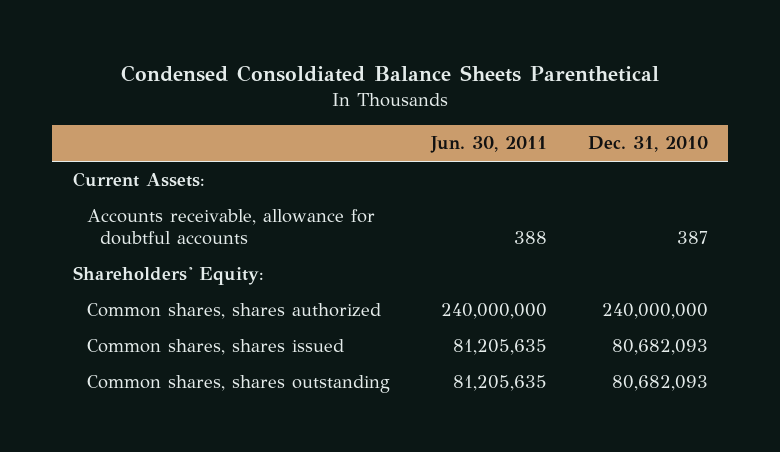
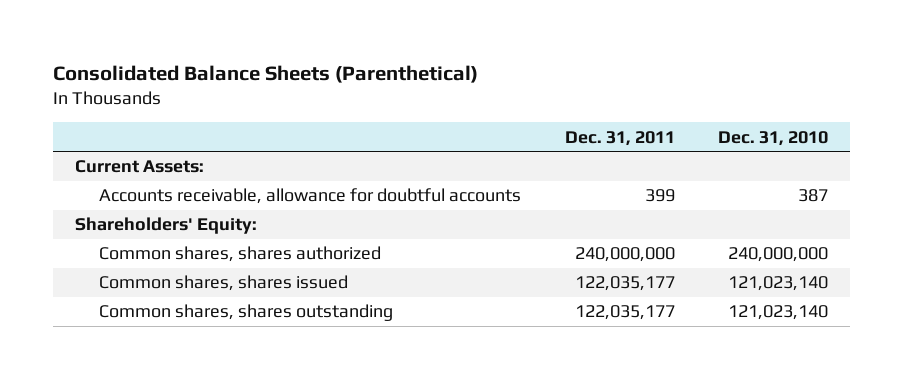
- Condensed Consoldiated Balance Sheets Parenthetical
+ Consolidated Balance Sheets (Parenthetical)
- | Jun. 30, 2011 | Dec. 31, 2010
+ | Dec. 31, 2011 | Dec. 31, 2010
- Common shares, shares issued | 81,205,635 | 80,682,093
- Common shares, shares outstanding | 81,205,635 | 80,682,093
+ Common shares, shares issued | 122,035,177 | 121,023,140
+ Common shares, shares outstanding | 122,035,177 | 121,023,140

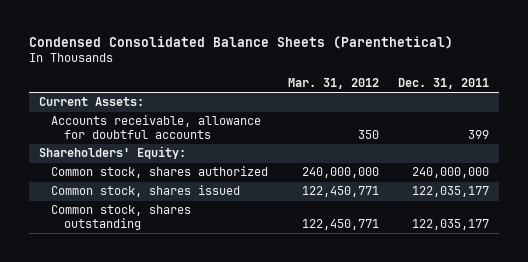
- Consolidated Balance Sheets (Parenthetical)
+ Condensed Consolidated Balance Sheets (Parenthetical)
- | Dec. 31, 2011 | Dec. 31, 2010
+ | Mar. 31, 2012 | Dec. 31, 2011
- Common shares, shares authorized | 240,000,000 | 240,000,000
- Common shares, shares issued | 122,035,177 | 121,023,140
- Common shares, shares outstanding | 122,035,177 | 121,023,140
+ Common stock, shares authorized | 240,000,000 | 240,000,000
+ Common stock, shares issued | 122,450,771 | 122,035,177
+ Common stock, shares outstanding | 122,450,771 | 122,035,177

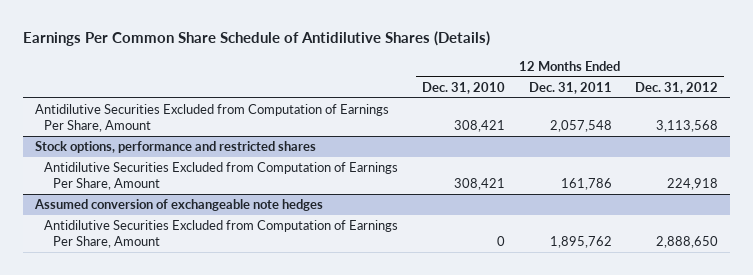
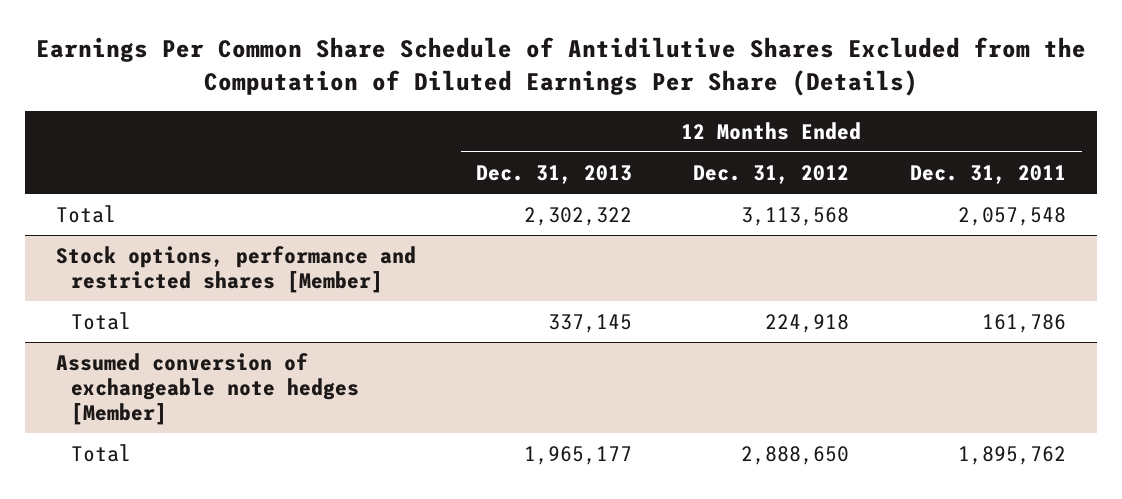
- Earnings Per Common Share Schedule of Antidilutive Shares (Details)
+ Earnings Per Common Share Schedule of Antidilutive Shares Excluded from the Computation of Diluted Earnings Per Share (Details)
- | 12 Months Ended Dec. 31, 2010 | 12 Months Ended Dec. 31, 2011 | 12 Months Ended Dec. 31, 2012
+ | 12 Months Ended Dec. 31, 2013 | 12 Months Ended Dec. 31, 2012 | 12 Months Ended Dec. 31, 2011
- Antidilutive Securities Excluded from Computation of Earnings Per Share, Amount | 308,421 | 2,057,548 | 3,113,568
- Stock options, performance and restricted shares
- Antidilutive Securities Excluded from Computation of Earnings Per Share, Amount | 308,421 | 161,786 | 224,918
- Assumed conversion of exchangeable note hedges
- Antidilutive Securities Excluded from Computation of Earnings Per Share, Amount | 0 | 1,895,762 | 2,888,650
+ Total | 2,302,322 | 3,113,568 | 2,057,548
+ Stock options, performance and restricted shares [Member]
+ Total | 337,145 | 224,918 | 161,786
+ Assumed conversion of exchangeable note hedges [Member]
+ Total | 1,965,177 | 2,888,650 | 1,895,762

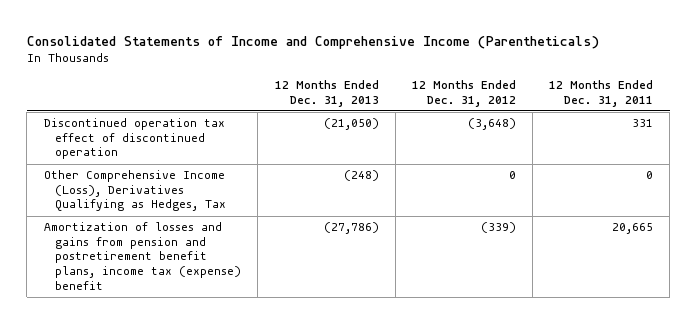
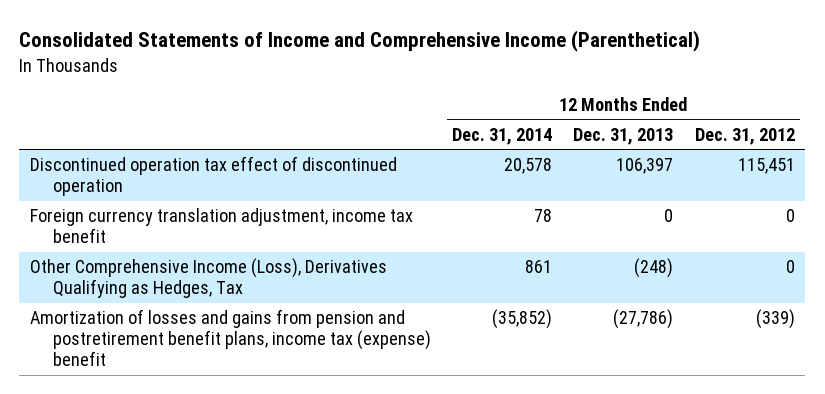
- Consolidated Statements of Income and Comprehensive Income (Parentheticals)
+ Consolidated Statements of Income and Comprehensive Income (Parenthetical)
- | 12 Months Ended Dec. 31, 2013 | 12 Months Ended Dec. 31, 2012 | 12 Months Ended Dec. 31, 2011
+ | 12 Months Ended Dec. 31, 2014 | 12 Months Ended Dec. 31, 2013 | 12 Months Ended Dec. 31, 2012
- Discontinued operation tax effect of discontinued operation | (21,050) | (3,648) | 331
+ Discontinued operation tax effect of discontinued operation | 20,578 | 106,397 | 115,451
+ Foreign currency translation adjustment, income tax benefit | 78 | 0 | 0

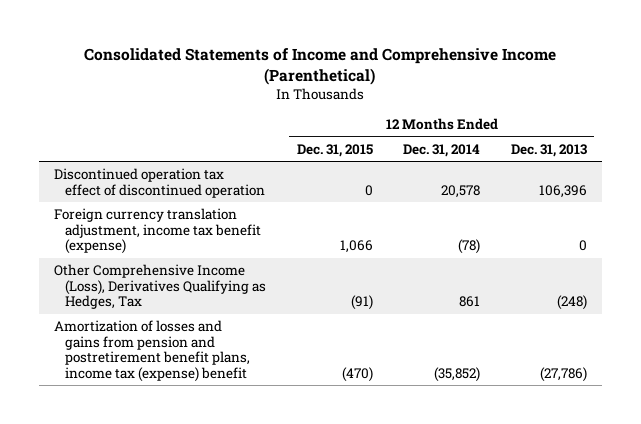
- | 12 Months Ended Dec. 31, 2014 | 12 Months Ended Dec. 31, 2013 | 12 Months Ended Dec. 31, 2012
+ | 12 Months Ended Dec. 31, 2015 | 12 Months Ended Dec. 31, 2014 | 12 Months Ended Dec. 31, 2013
- Discontinued operation tax effect of discontinued operation | 20,578 | 106,397 | 115,451
- Foreign currency translation adjustment, income tax benefit | 78 | 0 | 0
+ Discontinued operation tax effect of discontinued operation | 0 | 20,578 | 106,396
+ Foreign currency translation adjustment, income tax benefit (expense) | 1,066 | (78) | 0

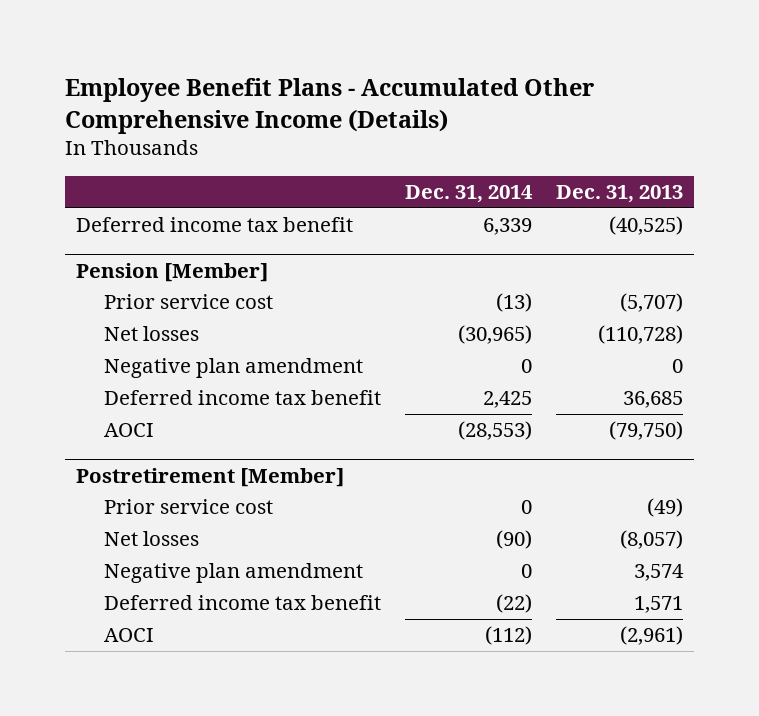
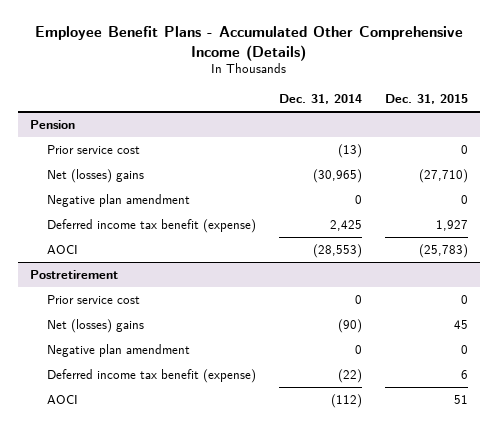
- | Dec. 31, 2014 | Dec. 31, 2013
+ | Dec. 31, 2014 | Dec. 31, 2015
- Deferred income tax benefit | 6,339 | (40,525)
- Pension [Member]
+ Pension
- Net losses | (30,965) | (110,728)
+ Net (losses) gains | (30,965) | (27,710)
- Deferred income tax benefit | 2,425 | 36,685
+ Deferred income tax benefit (expense) | 2,425 | 1,927
- Postretirement [Member]
+ Postretirement
- Net losses | (90) | (8,057)
+ Net (losses) gains | (90) | 45
- Deferred income tax benefit | (22) | 1,571
+ Deferred income tax benefit (expense) | (22) | 6

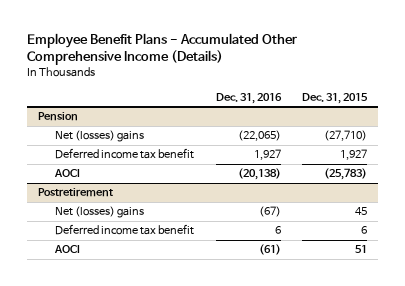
- | Dec. 31, 2014 | Dec. 31, 2015
+ | Dec. 31, 2016 | Dec. 31, 2015
@ Pension
- Prior service cost | (13) | 0
- Negative plan amendment | 0 | 0
- Deferred income tax benefit (expense) | 2,425 | 1,927
+ Deferred income tax benefit | 1,927 | 1,927
@ Postretirement
- Prior service cost | 0 | 0
- Negative plan amendment | 0 | 0
- Deferred income tax benefit (expense) | (22) | 6
+ Deferred income tax benefit | 6 | 6

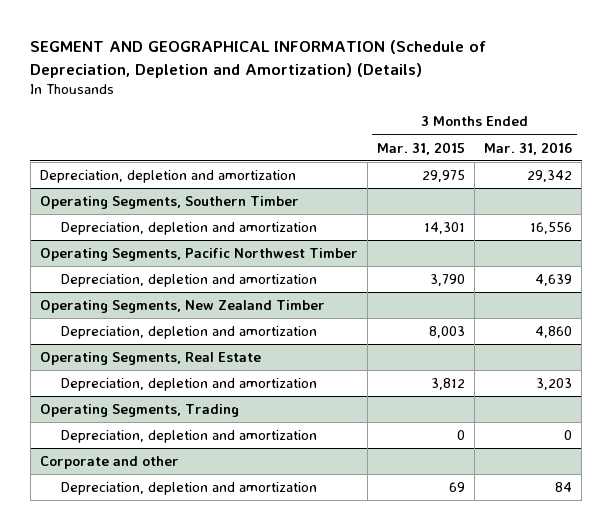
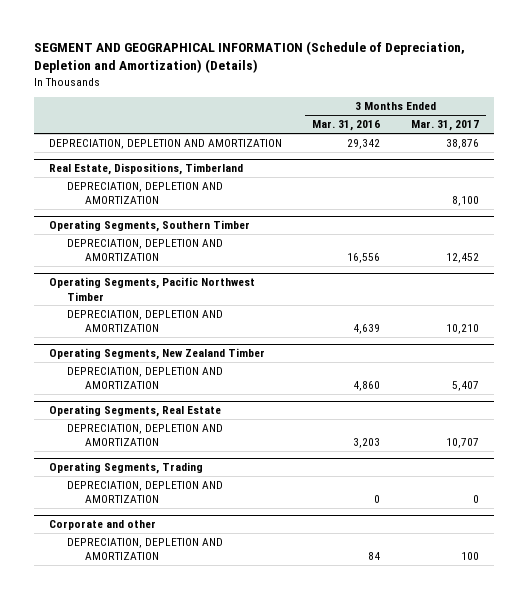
- | 3 Months Ended Mar. 31, 2015 | 3 Months Ended Mar. 31, 2016
+ | 3 Months Ended Mar. 31, 2016 | 3 Months Ended Mar. 31, 2017
- Depreciation, depletion and amortization | 29,975 | 29,342
+ DEPRECIATION, DEPLETION AND AMORTIZATION | 29,342 | 38,876
+ Real Estate, Dispositions, Timberland
+ DEPRECIATION, DEPLETION AND AMORTIZATION | | 8,100
@ Operating Segments, Southern Timber
- Depreciation, depletion and amortization | 14,301 | 16,556
+ DEPRECIATION, DEPLETION AND AMORTIZATION | 16,556 | 12,452
@ Operating Segments, Pacific Northwest Timber
- Depreciation, depletion and amortization | 3,790 | 4,639
+ DEPRECIATION, DEPLETION AND AMORTIZATION | 4,639 | 10,210
@ Operating Segments, New Zealand Timber
- Depreciation, depletion and amortization | 8,003 | 4,860
+ DEPRECIATION, DEPLETION AND AMORTIZATION | 4,860 | 5,407
@ Operating Segments, Real Estate
- Depreciation, depletion and amortization | 3,812 | 3,203
+ DEPRECIATION, DEPLETION AND AMORTIZATION | 3,203 | 10,707
@ Operating Segments, Trading
- Depreciation, depletion and amortization | 0 | 0
+ DEPRECIATION, DEPLETION AND AMORTIZATION | 0 | 0
@ Corporate and other
- Depreciation, depletion and amortization | 69 | 84
+ DEPRECIATION, DEPLETION AND AMORTIZATION | 84 | 100

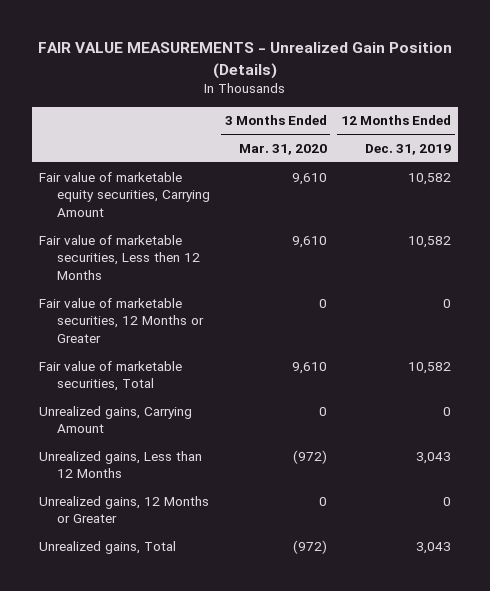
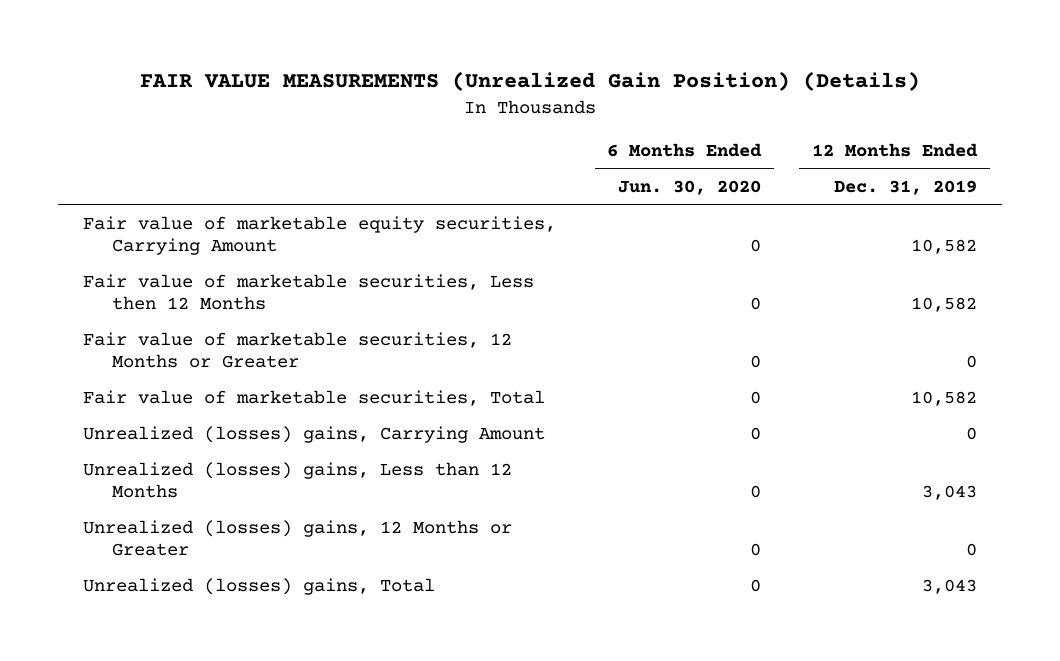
- FAIR VALUE MEASUREMENTS - Unrealized Gain Position (Details)
+ FAIR VALUE MEASUREMENTS (Unrealized Gain Position) (Details)
- | 3 Months Ended Mar. 31, 2020 | 12 Months Ended Dec. 31, 2019
+ | 6 Months Ended Jun. 30, 2020 | 12 Months Ended Dec. 31, 2019
- Unrealized gains, Carrying Amount | 0 | 0
- Unrealized gains, Less than 12 Months | (972) | 3,043
- Unrealized gains, 12 Months or Greater | 0 | 0
- Unrealized gains, Total | (972) | 3,043
+ Unrealized (losses) gains, Carrying Amount | 0 | 0
+ Unrealized (losses) gains, Less than 12 Months | 0 | 3,043
+ Unrealized (losses) gains, 12 Months or Greater | 0 | 0
+ Unrealized (losses) gains, Total | 0 | 3,043

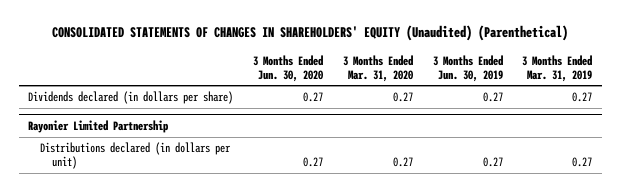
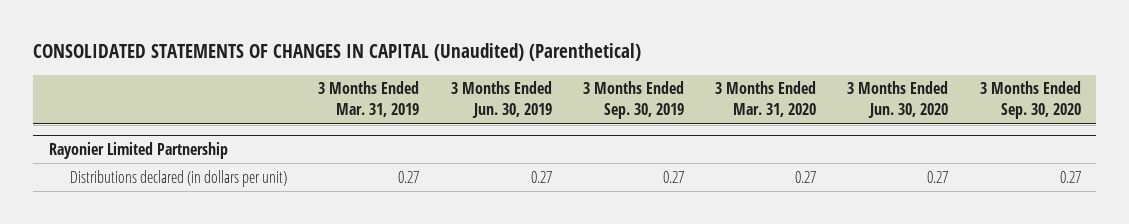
- CONSOLIDATED STATEMENTS OF CHANGES IN SHAREHOLDERS' EQUITY (Unaudited) (Parenthetical)
+ CONSOLIDATED STATEMENTS OF CHANGES IN CAPITAL (Unaudited) (Parenthetical)
- | 3 Months Ended Jun. 30, 2020 | 3 Months Ended Mar. 31, 2020 | 3 Months Ended Jun. 30, 2019 | 3 Months Ended Mar. 31, 2019
+ | 3 Months Ended Mar. 31, 2019 | 3 Months Ended Jun. 30, 2019 | 3 Months Ended Sep. 30, 2019 | 3 Months Ended Mar. 31, 2020 | 3 Months Ended Jun. 30, 2020 | 3 Months Ended Sep. 30, 2020
- Dividends declared (in dollars per share) | 0.27 | 0.27 | 0.27 | 0.27

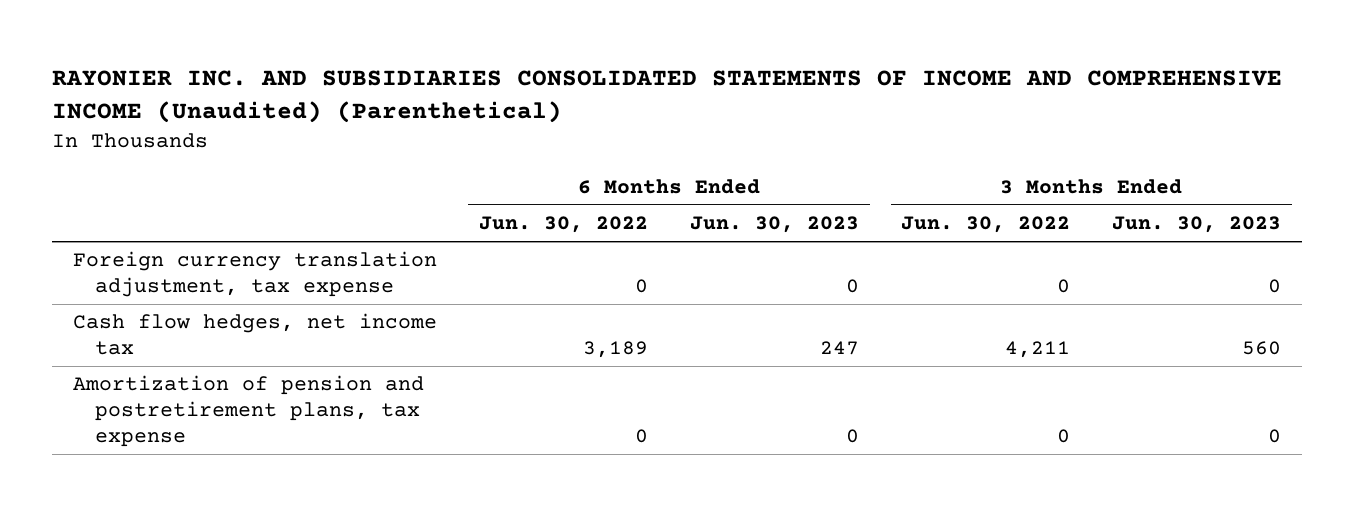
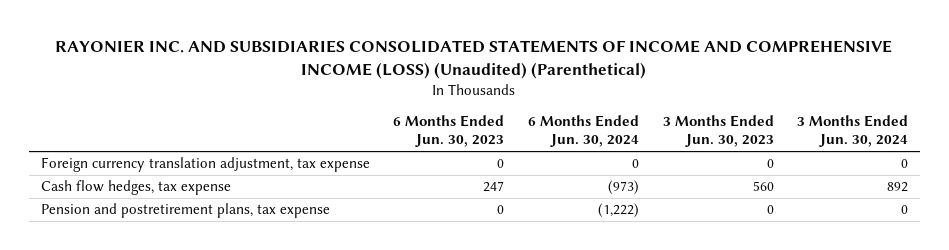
- RAYONIER INC. AND SUBSIDIARIES CONSOLIDATED STATEMENTS OF INCOME AND COMPREHENSIVE INCOME (Unaudited) (Parenthetical)
+ RAYONIER INC. AND SUBSIDIARIES CONSOLIDATED STATEMENTS OF INCOME AND COMPREHENSIVE INCOME (LOSS) (Unaudited) (Parenthetical)
- | 6 Months Ended Jun. 30, 2022 | 6 Months Ended Jun. 30, 2023 | 3 Months Ended Jun. 30, 2022 | 3 Months Ended Jun. 30, 2023
+ | 6 Months Ended Jun. 30, 2023 | 6 Months Ended Jun. 30, 2024 | 3 Months Ended Jun. 30, 2023 | 3 Months Ended Jun. 30, 2024
- Cash flow hedges, net income tax | 3,189 | 247 | 4,211 | 560
- Amortization of pension and postretirement plans, tax expense | 0 | 0 | 0 | 0
+ Cash flow hedges, tax expense | 247 | (973) | 560 | 892
+ Pension and postretirement plans, tax expense | 0 | (1,222) | 0 | 0

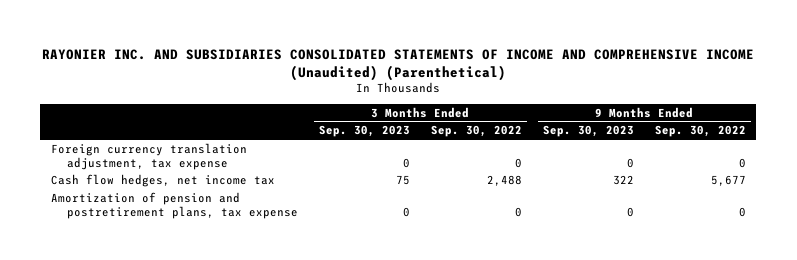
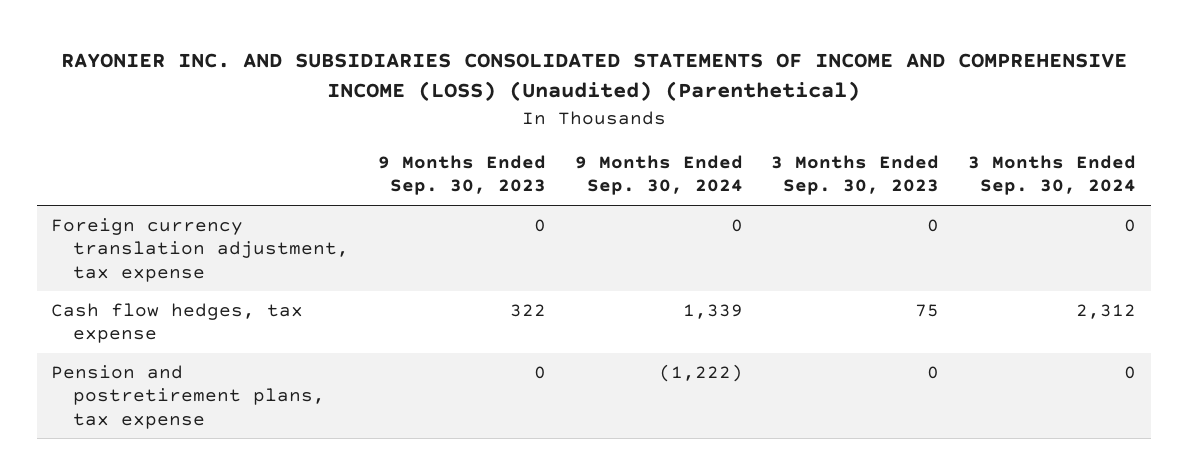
- RAYONIER INC. AND SUBSIDIARIES CONSOLIDATED STATEMENTS OF INCOME AND COMPREHENSIVE INCOME (Unaudited) (Parenthetical)
+ RAYONIER INC. AND SUBSIDIARIES CONSOLIDATED STATEMENTS OF INCOME AND COMPREHENSIVE INCOME (LOSS) (Unaudited) (Parenthetical)
- | 3 Months Ended Sep. 30, 2023 | 3 Months Ended Sep. 30, 2022 | 9 Months Ended Sep. 30, 2023 | 9 Months Ended Sep. 30, 2022
+ | 9 Months Ended Sep. 30, 2023 | 9 Months Ended Sep. 30, 2024 | 3 Months Ended Sep. 30, 2023 | 3 Months Ended Sep. 30, 2024
- Cash flow hedges, net income tax | 75 | 2,488 | 322 | 5,677
- Amortization of pension and postretirement plans, tax expense | 0 | 0 | 0 | 0
+ Cash flow hedges, tax expense | 322 | 1,339 | 75 | 2,312
+ Pension and postretirement plans, tax expense | 0 | (1,222) | 0 | 0

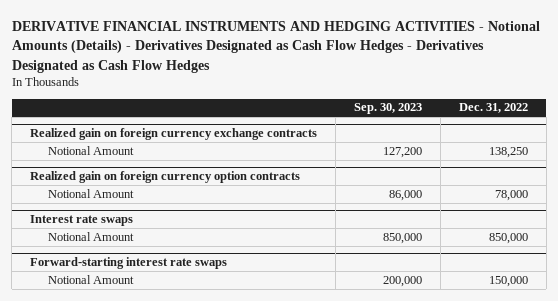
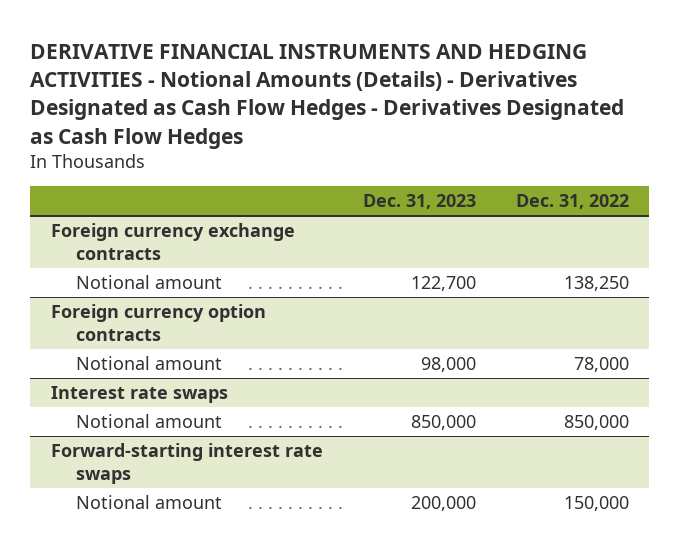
- | Sep. 30, 2023 | Dec. 31, 2022
+ | Dec. 31, 2023 | Dec. 31, 2022
- Realized gain on foreign currency exchange contracts
- Notional Amount | 127,200 | 138,250
- Realized gain on foreign currency option contracts
- Notional Amount | 86,000 | 78,000
+ Foreign currency exchange contracts
+ Notional amount | 122,700 | 138,250
+ Foreign currency option contracts
+ Notional amount | 98,000 | 78,000
@ Interest rate swaps
- Notional Amount | 850,000 | 850,000
+ Notional amount | 850,000 | 850,000
@ Forward-starting interest rate swaps
- Notional Amount | 200,000 | 150,000
+ Notional amount | 200,000 | 150,000

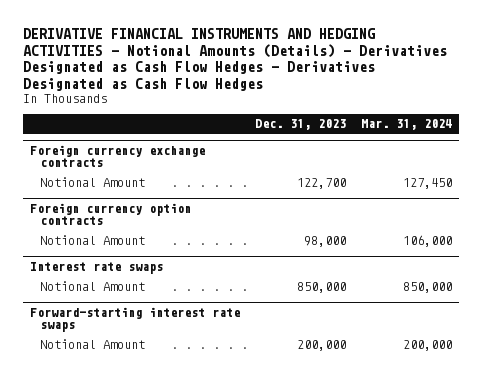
- | Dec. 31, 2023 | Dec. 31, 2022
+ | Dec. 31, 2023 | Mar. 31, 2024
@ Foreign currency exchange contracts
- Notional amount | 122,700 | 138,250
+ Notional Amount | 122,700 | 127,450
@ Foreign currency option contracts
- Notional amount | 98,000 | 78,000
+ Notional Amount | 98,000 | 106,000
@ Interest rate swaps
- Notional amount | 850,000 | 850,000
+ Notional Amount | 850,000 | 850,000
@ Forward-starting interest rate swaps
- Notional amount | 200,000 | 150,000
+ Notional Amount | 200,000 | 200,000

